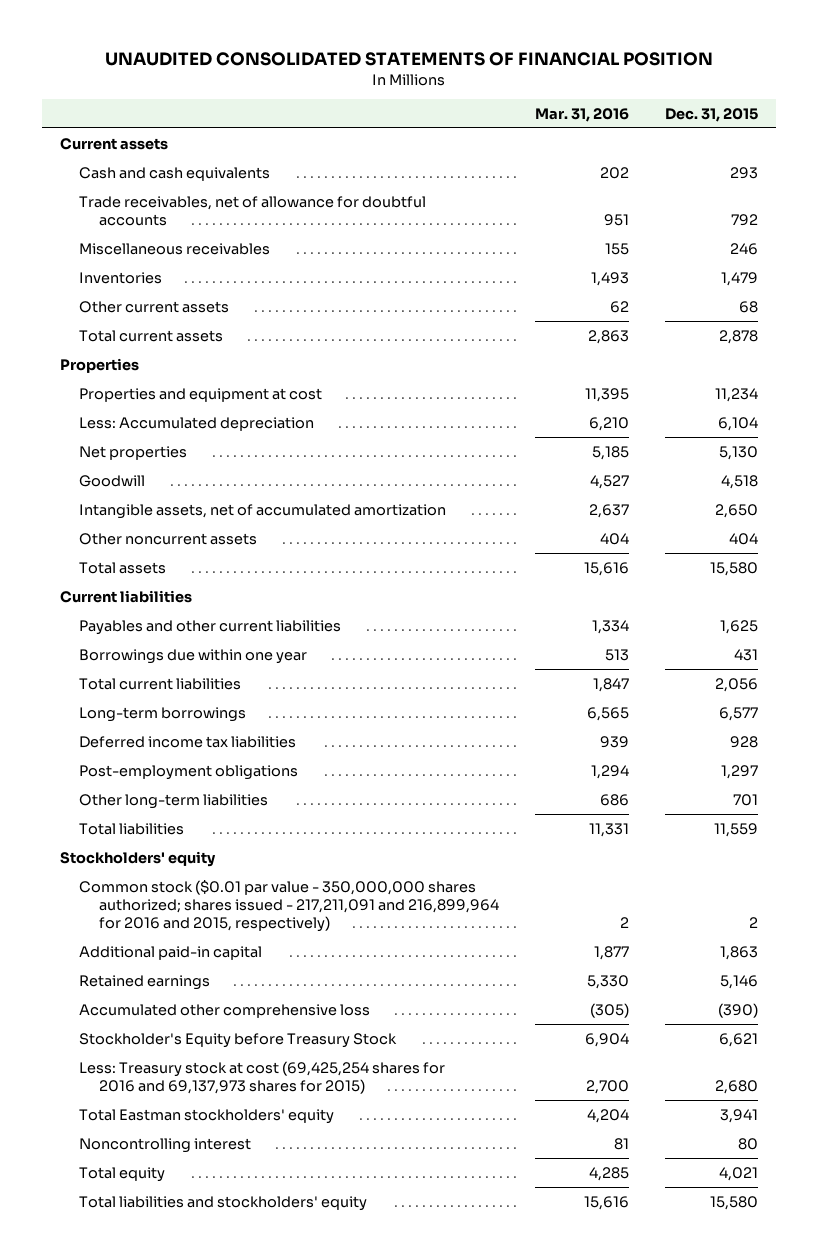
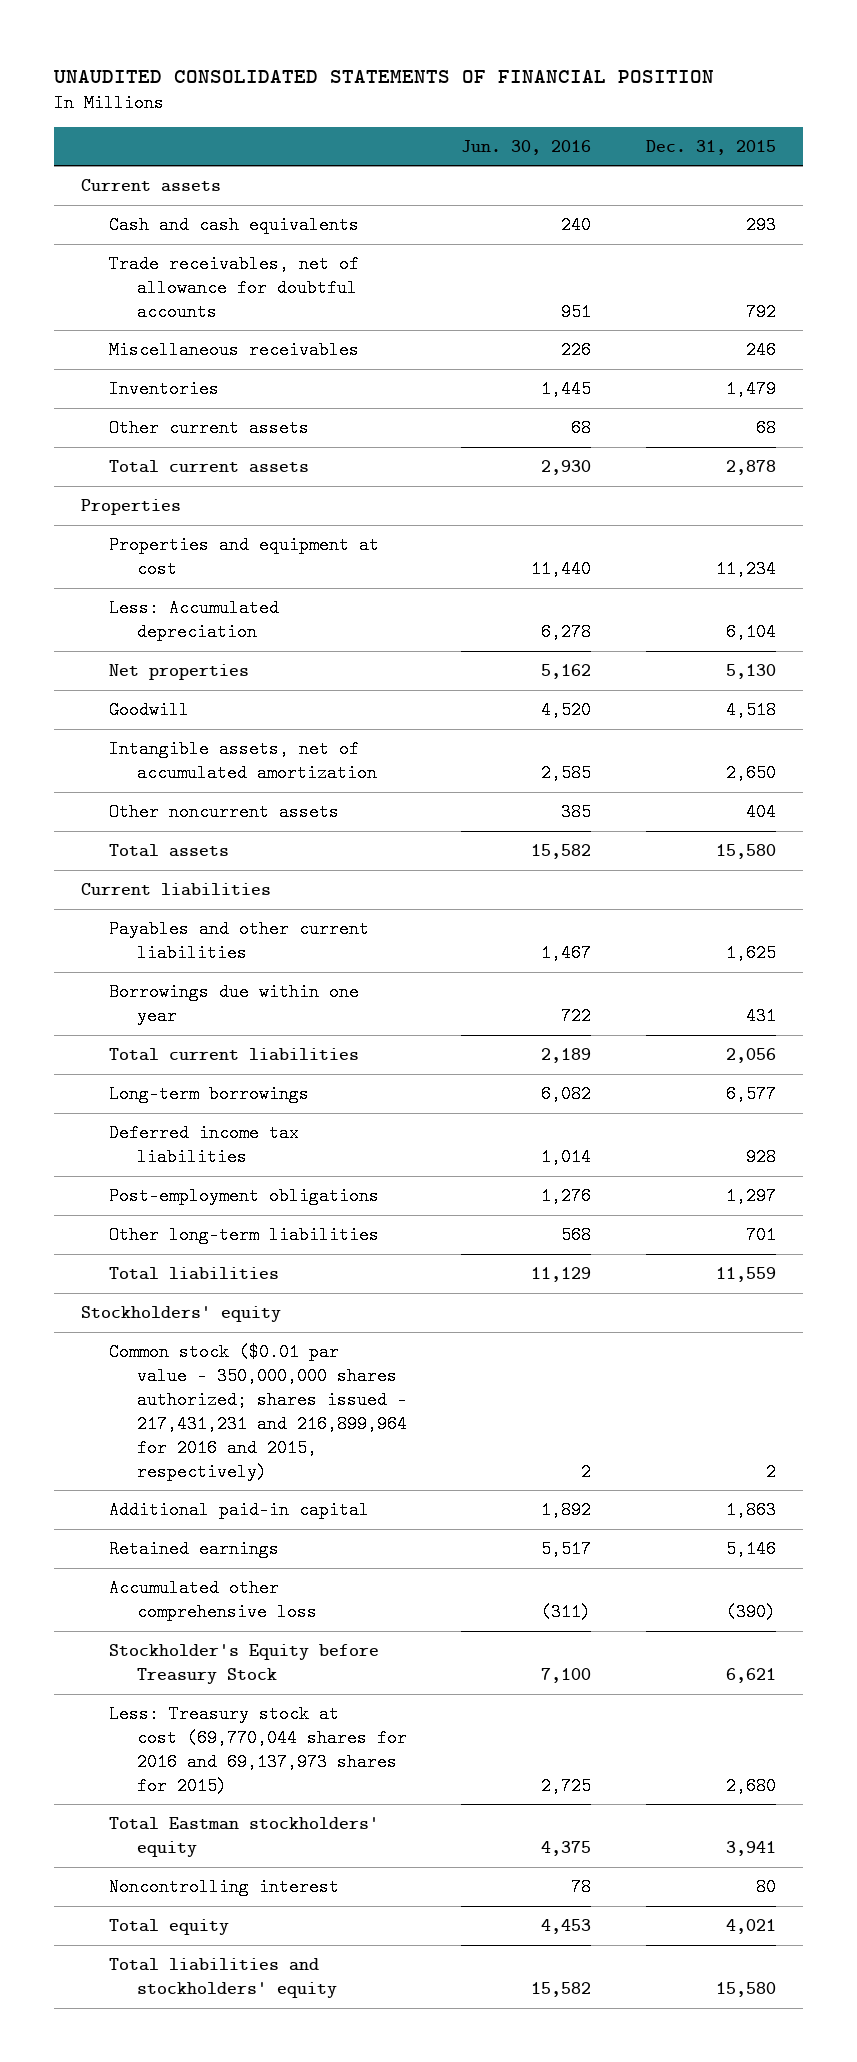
- | Mar. 31, 2016 | Dec. 31, 2015
+ | Jun. 30, 2016 | Dec. 31, 2015
- Common stock ($0.01 par value - 350,000,000 shares authorized; shares issued - 217,211,091 and 216,899,964 for 2016 and 2015, respectively) | 2 | 2
+ Common stock ($0.01 par value - 350,000,000 shares authorized; shares issued - 217,431,231 and 216,899,964 for 2016 and 2015, respectively) | 2 | 2
- Less: Treasury stock at cost (69,425,254 shares for 2016 and 69,137,973 shares for 2015) | 2,700 | 2,680
+ Less: Treasury stock at cost (69,770,044 shares for 2016 and 69,137,973 shares for 2015) | 2,725 | 2,680

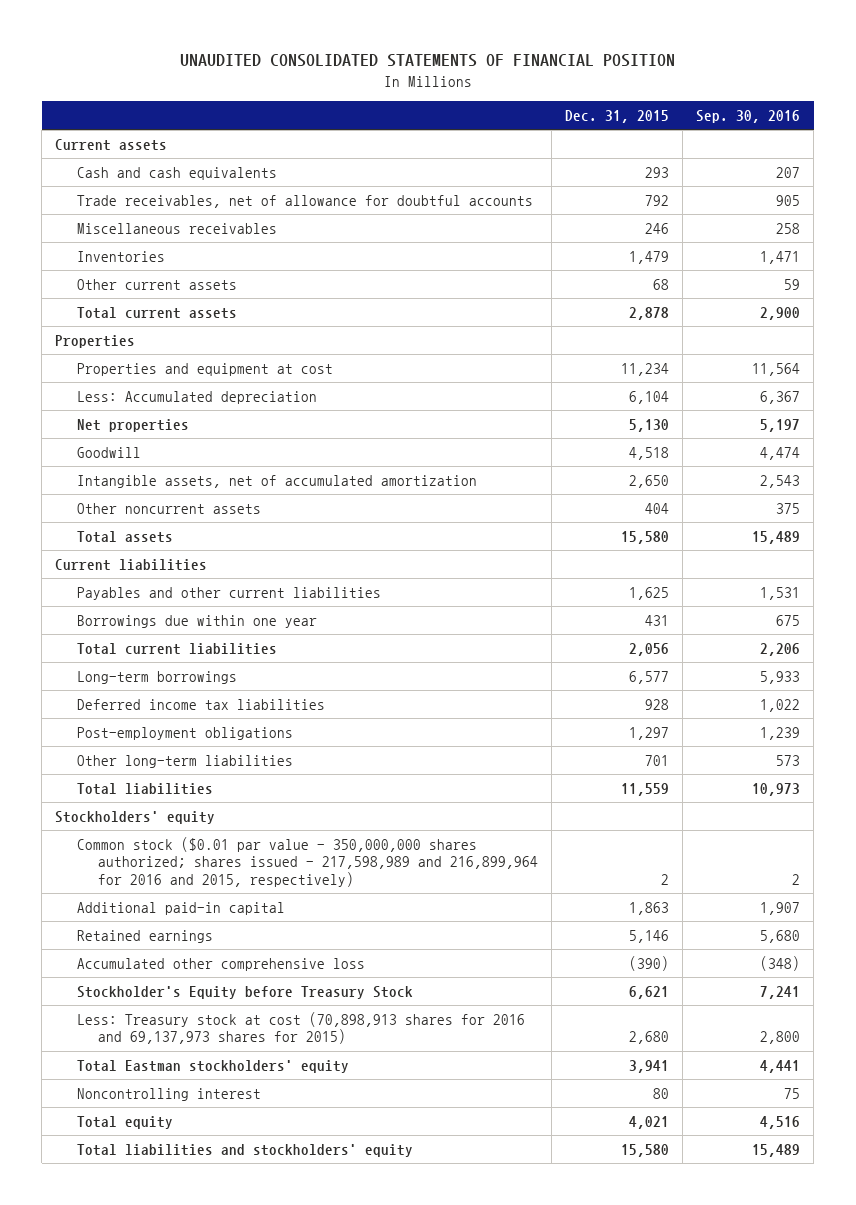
- | Jun. 30, 2016 | Dec. 31, 2015
+ | Dec. 31, 2015 | Sep. 30, 2016
- Common stock ($0.01 par value - 350,000,000 shares authorized; shares issued - 217,431,231 and 216,899,964 for 2016 and 2015, respectively) | 2 | 2
+ Common stock ($0.01 par value - 350,000,000 shares authorized; shares issued - 217,598,989 and 216,899,964 for 2016 and 2015, respectively) | 2 | 2
- Less: Treasury stock at cost (69,770,044 shares for 2016 and 69,137,973 shares for 2015) | 2,725 | 2,680
+ Less: Treasury stock at cost (70,898,913 shares for 2016 and 69,137,973 shares for 2015) | 2,680 | 2,800

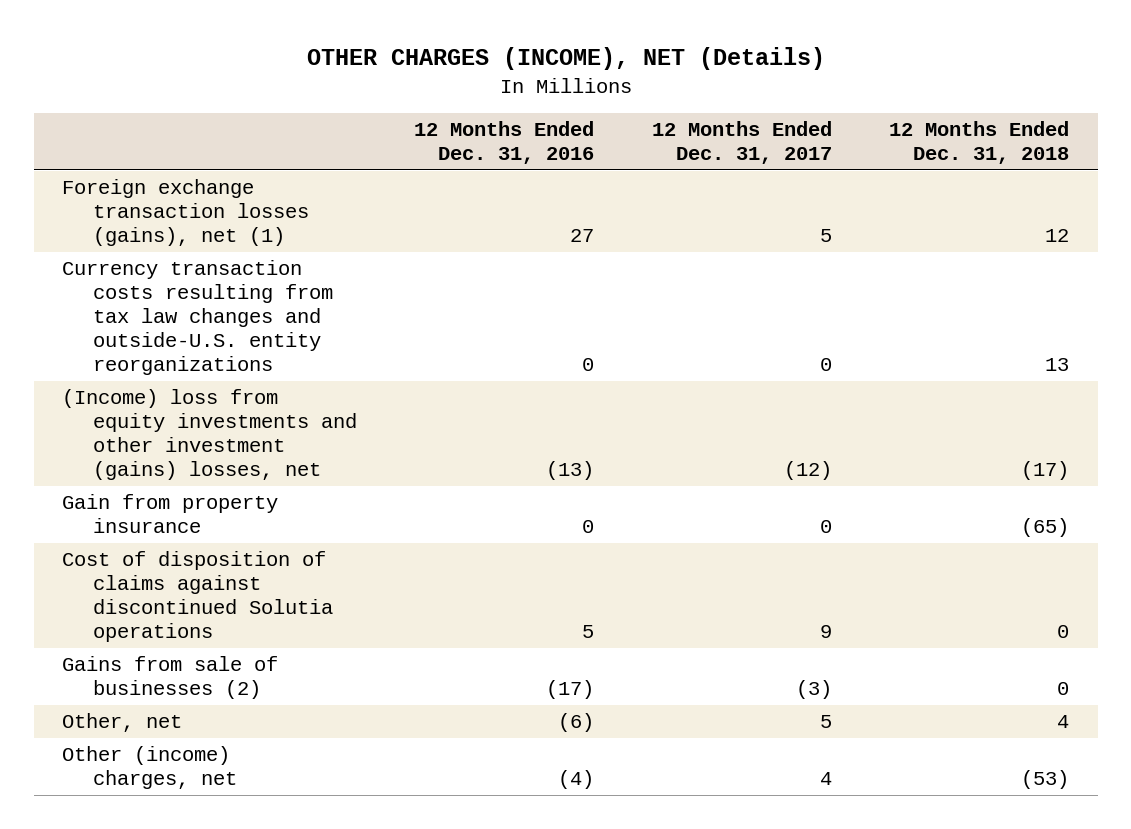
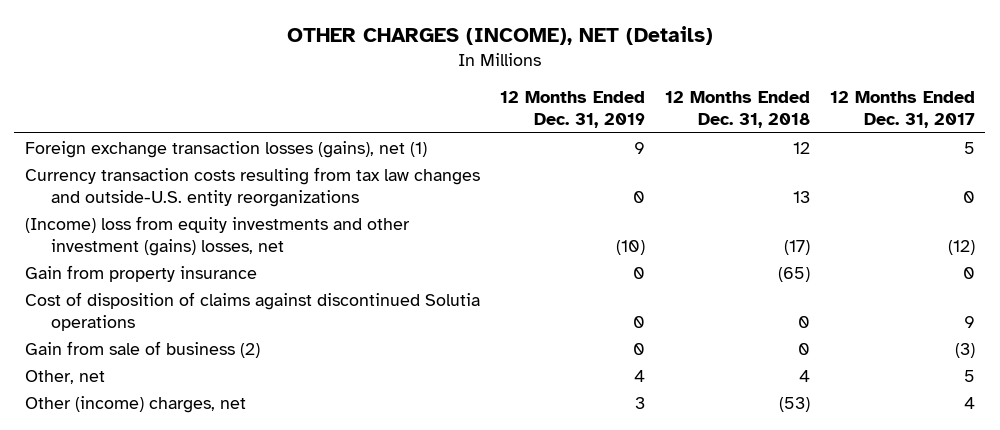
- | 12 Months Ended Dec. 31, 2016 | 12 Months Ended Dec. 31, 2017 | 12 Months Ended Dec. 31, 2018
+ | 12 Months Ended Dec. 31, 2019 | 12 Months Ended Dec. 31, 2018 | 12 Months Ended Dec. 31, 2017
- Gains from sale of businesses (2) | (17) | (3) | 0
+ Gain from sale of business (2) | 0 | 0 | (3)

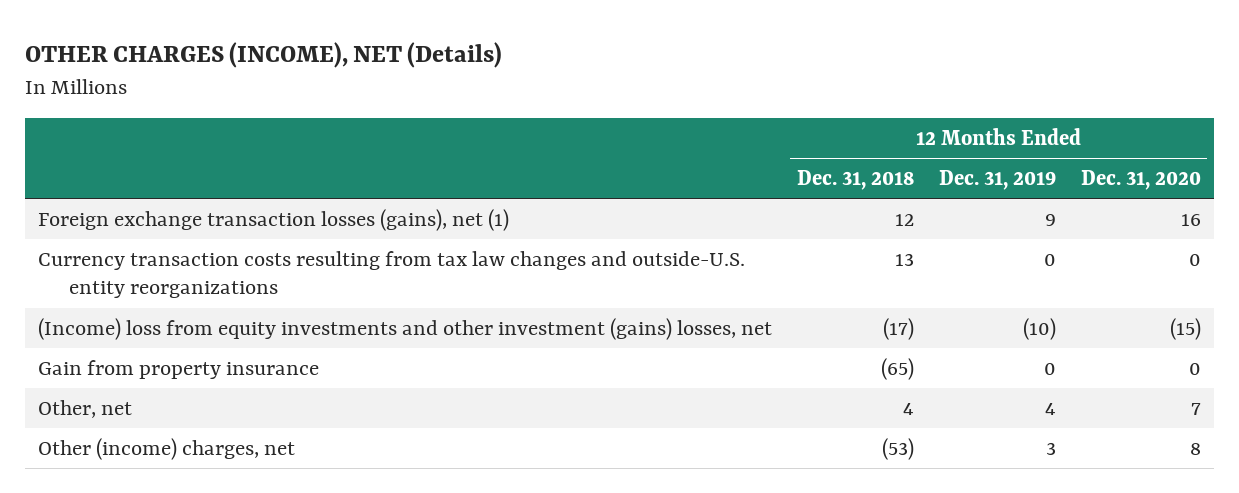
- | 12 Months Ended Dec. 31, 2019 | 12 Months Ended Dec. 31, 2018 | 12 Months Ended Dec. 31, 2017
+ | 12 Months Ended Dec. 31, 2018 | 12 Months Ended Dec. 31, 2019 | 12 Months Ended Dec. 31, 2020
- Cost of disposition of claims against discontinued Solutia operations | 0 | 0 | 9
- Gain from sale of business (2) | 0 | 0 | (3)

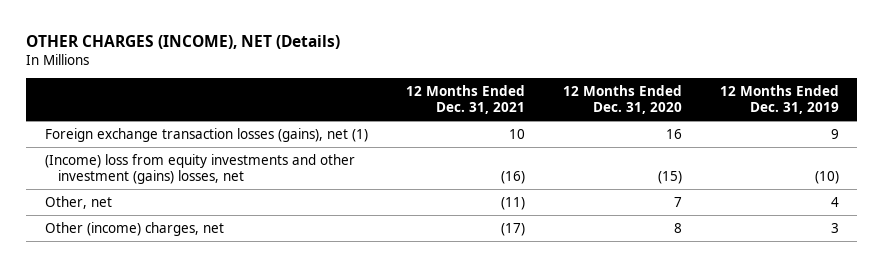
- | 12 Months Ended Dec. 31, 2018 | 12 Months Ended Dec. 31, 2019 | 12 Months Ended Dec. 31, 2020
+ | 12 Months Ended Dec. 31, 2021 | 12 Months Ended Dec. 31, 2020 | 12 Months Ended Dec. 31, 2019
- Currency transaction costs resulting from tax law changes and outside-U.S. entity reorganizations | 13 | 0 | 0
- Gain from property insurance | (65) | 0 | 0

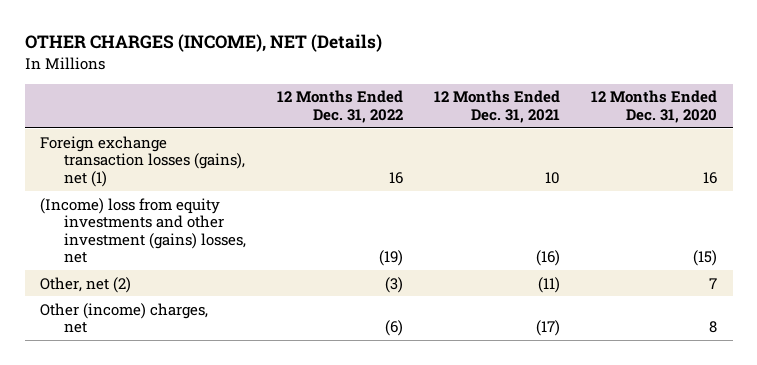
- | 12 Months Ended Dec. 31, 2021 | 12 Months Ended Dec. 31, 2020 | 12 Months Ended Dec. 31, 2019
+ | 12 Months Ended Dec. 31, 2022 | 12 Months Ended Dec. 31, 2021 | 12 Months Ended Dec. 31, 2020
- Other, net | (11) | 7 | 4
+ Other, net (2) | (3) | (11) | 7

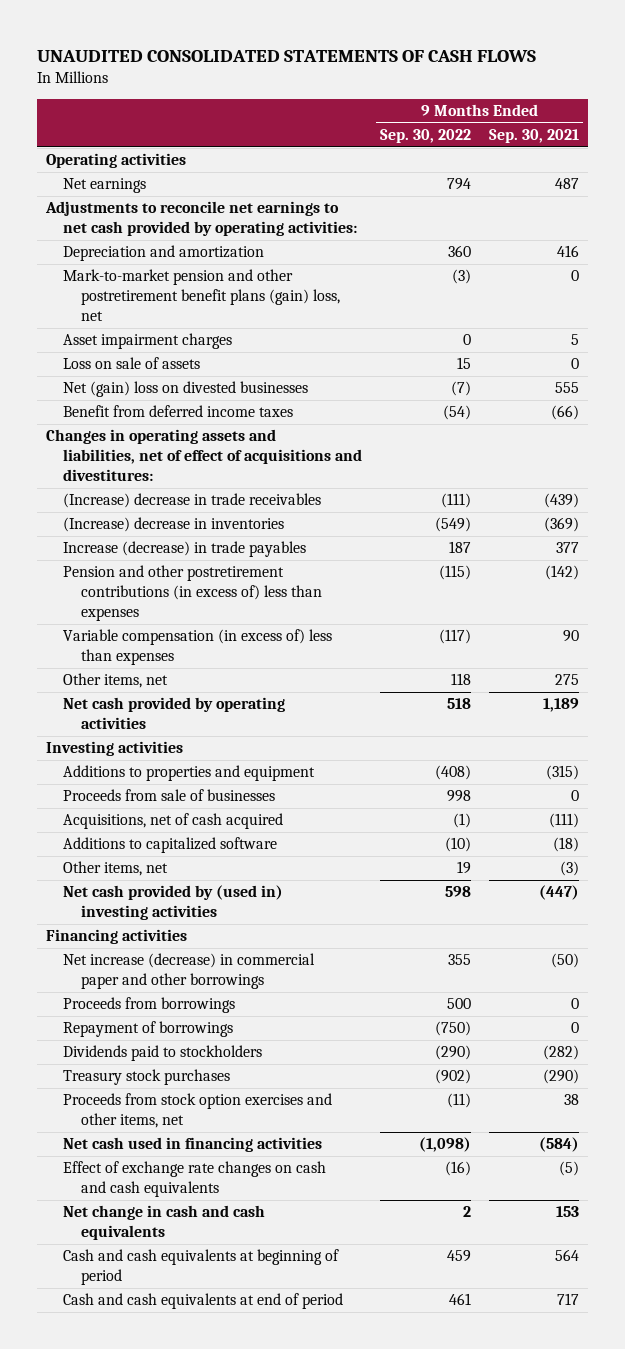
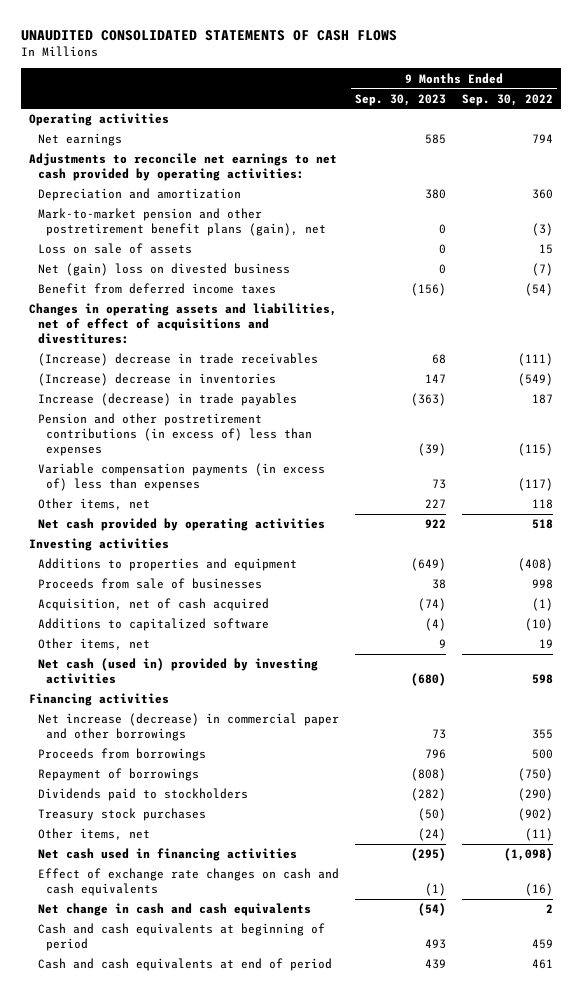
- | 9 Months Ended Sep. 30, 2022 | 9 Months Ended Sep. 30, 2021
+ | 9 Months Ended Sep. 30, 2023 | 9 Months Ended Sep. 30, 2022
- Mark-to-market pension and other postretirement benefit plans (gain) loss, net | (3) | 0
- Asset impairment charges | 0 | 5
+ Mark-to-market pension and other postretirement benefit plans (gain), net | 0 | (3)
- Net (gain) loss on divested businesses | (7) | 555
+ Net (gain) loss on divested business | 0 | (7)
- Variable compensation (in excess of) less than expenses | (117) | 90
+ Variable compensation payments (in excess of) less than expenses | 73 | (117)
- Acquisitions, net of cash acquired | (1) | (111)
+ Acquisition, net of cash acquired | (74) | (1)
- Net cash provided by (used in) investing activities | 598 | (447)
+ Net cash (used in) provided by investing activities | (680) | 598
- Proceeds from stock option exercises and other items, net | (11) | 38
+ Other items, net | (24) | (11)

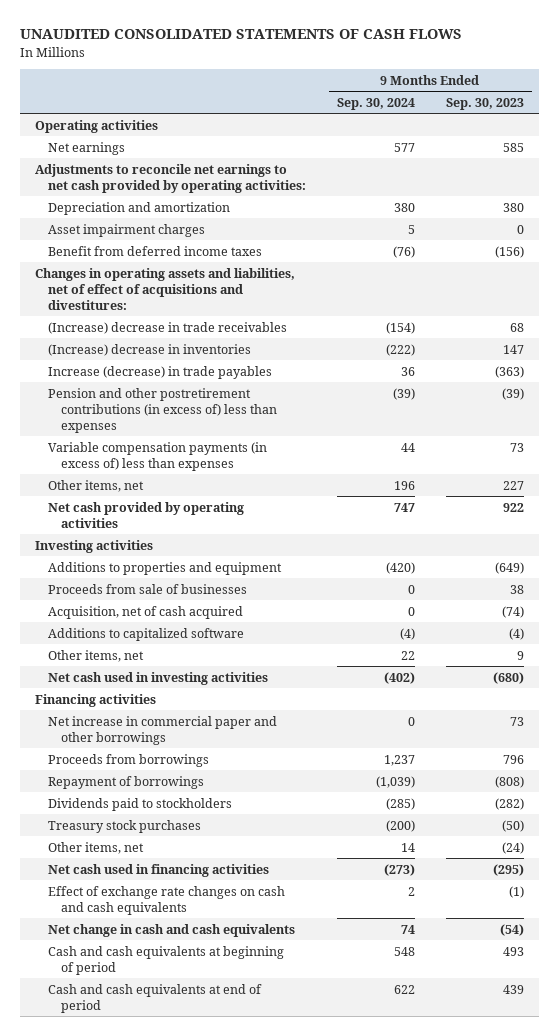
- | 9 Months Ended Sep. 30, 2023 | 9 Months Ended Sep. 30, 2022
+ | 9 Months Ended Sep. 30, 2024 | 9 Months Ended Sep. 30, 2023
- Mark-to-market pension and other postretirement benefit plans (gain), net | 0 | (3)
- Loss on sale of assets | 0 | 15
- Net (gain) loss on divested business | 0 | (7)
+ Asset impairment charges | 5 | 0
- Net cash (used in) provided by investing activities | (680) | 598
+ Net cash used in investing activities | (402) | (680)
- Net increase (decrease) in commercial paper and other borrowings | 73 | 355
+ Net increase in commercial paper and other borrowings | 0 | 73

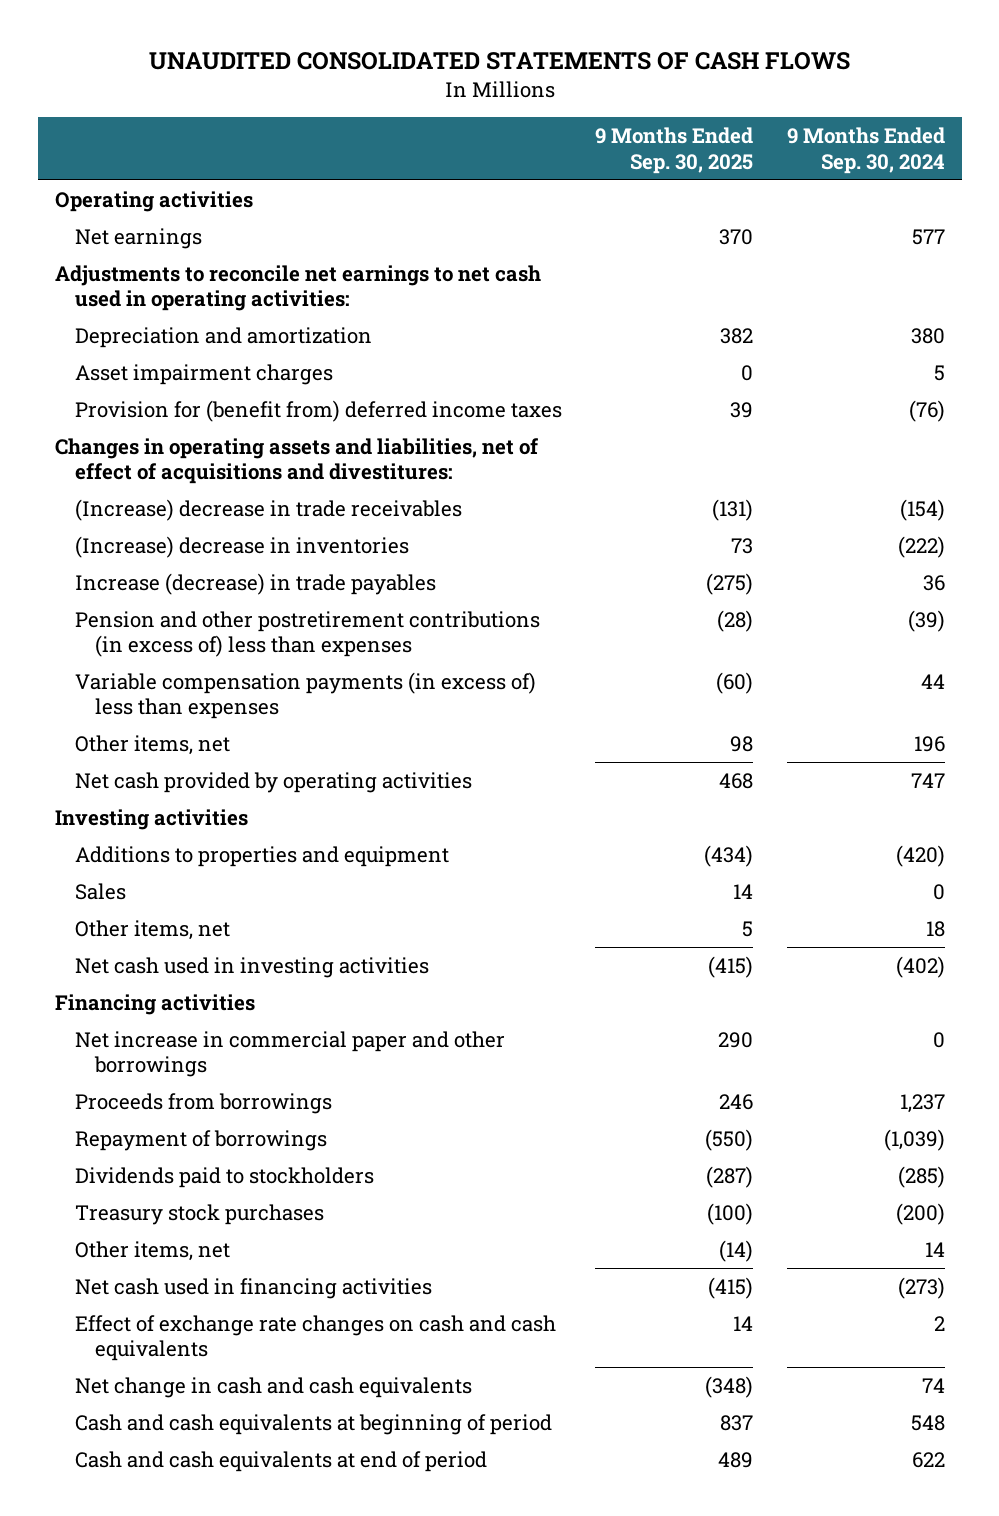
- | 9 Months Ended Sep. 30, 2024 | 9 Months Ended Sep. 30, 2023
+ | 9 Months Ended Sep. 30, 2025 | 9 Months Ended Sep. 30, 2024
- Adjustments to reconcile net earnings to net cash provided by operating activities:
+ Adjustments to reconcile net earnings to net cash used in operating activities:
- Benefit from deferred income taxes | (76) | (156)
+ Provision for (benefit from) deferred income taxes | 39 | (76)
- Proceeds from sale of businesses | 0 | 38
- Acquisition, net of cash acquired | 0 | (74)
- Additions to capitalized software | (4) | (4)
- Other items, net | 22 | 9
+ Sales | 14 | 0
+ Other items, net | 5 | 18

